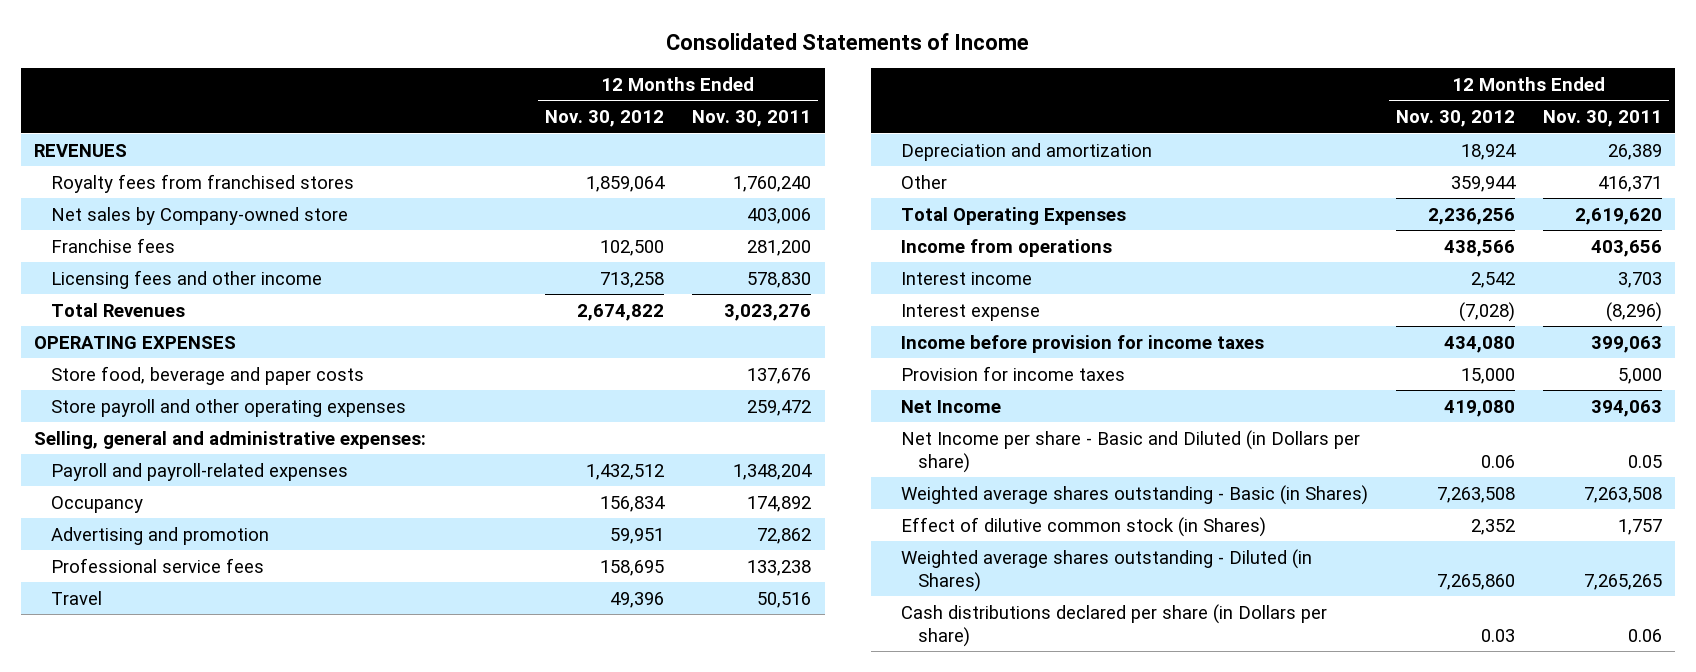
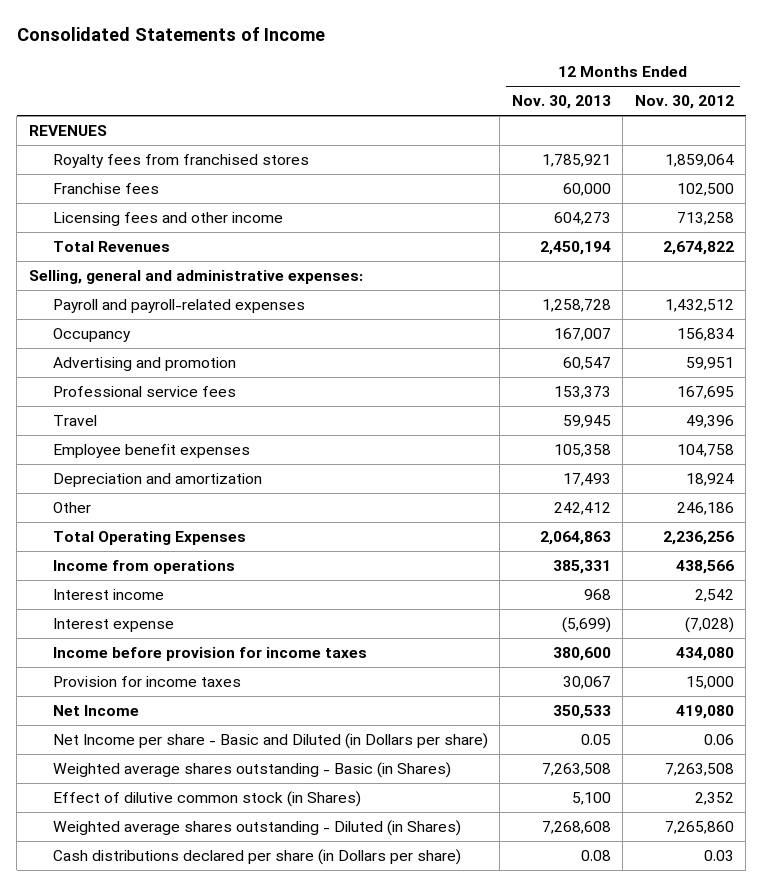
- | 12 Months Ended Nov. 30, 2012 | 12 Months Ended Nov. 30, 2011
+ | 12 Months Ended Nov. 30, 2013 | 12 Months Ended Nov. 30, 2012
- Net sales by Company-owned store | | 403,006
- OPERATING EXPENSES
- Store food, beverage and paper costs | | 137,676
- Store payroll and other operating expenses | | 259,472
- Professional service fees | 158,695 | 133,238
+ Professional service fees | 153,373 | 167,695
+ Employee benefit expenses | 105,358 | 104,758
- Other | 359,944 | 416,371
+ Other | 242,412 | 246,186

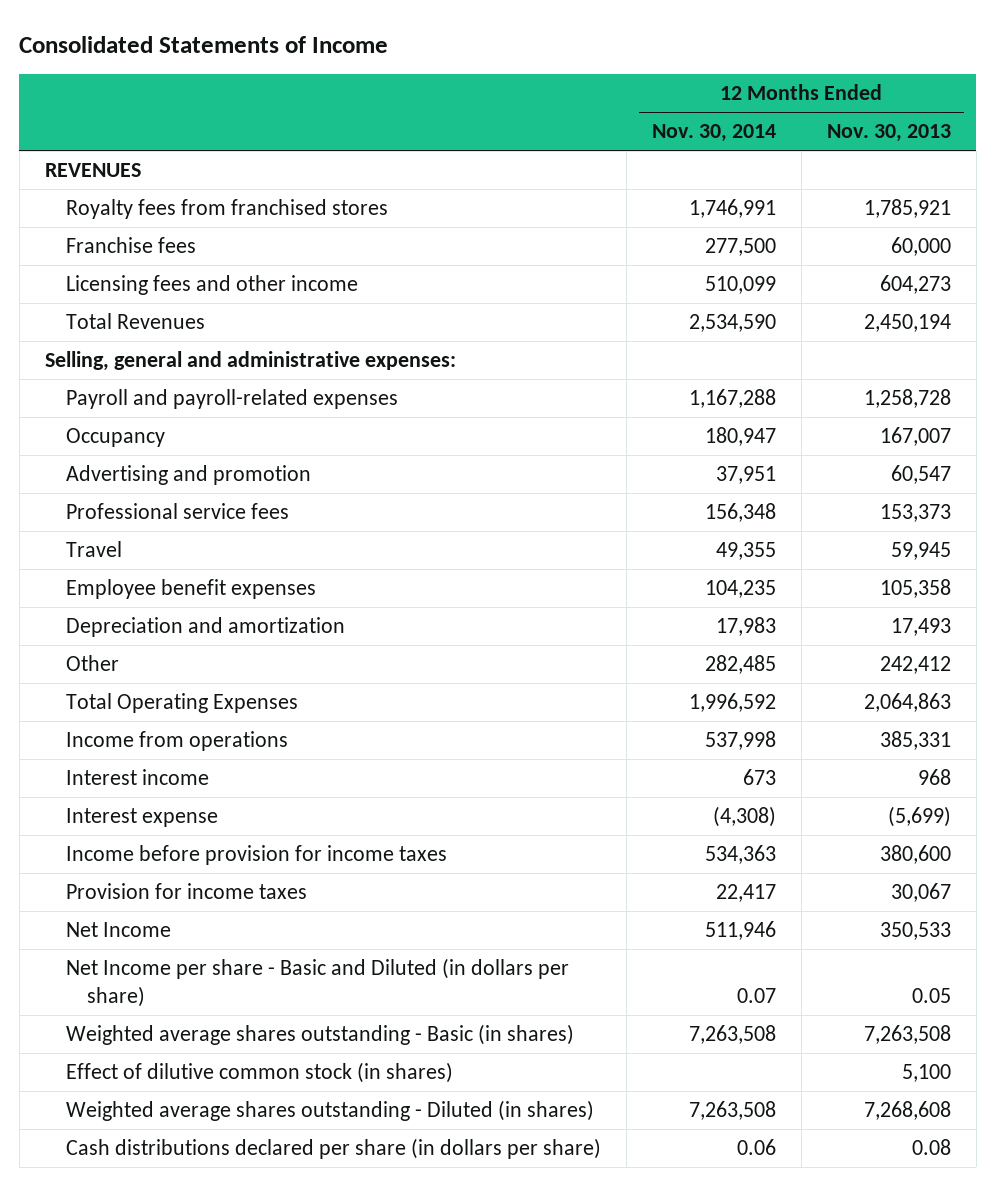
- | 12 Months Ended Nov. 30, 2013 | 12 Months Ended Nov. 30, 2012
+ | 12 Months Ended Nov. 30, 2014 | 12 Months Ended Nov. 30, 2013
- Net Income per share - Basic and Diluted (in Dollars per share) | 0.05 | 0.06
- Weighted average shares outstanding - Basic (in Shares) | 7,263,508 | 7,263,508
- Effect of dilutive common stock (in Shares) | 5,100 | 2,352
- Weighted average shares outstanding - Diluted (in Shares) | 7,268,608 | 7,265,860
- Cash distributions declared per share (in Dollars per share) | 0.08 | 0.03
+ Net Income per share - Basic and Diluted (in dollars per share) | 0.07 | 0.05
+ Weighted average shares outstanding - Basic (in shares) | 7,263,508 | 7,263,508
+ Effect of dilutive common stock (in shares) | | 5,100
+ Weighted average shares outstanding - Diluted (in shares) | 7,263,508 | 7,268,608
+ Cash distributions declared per share (in dollars per share) | 0.06 | 0.08

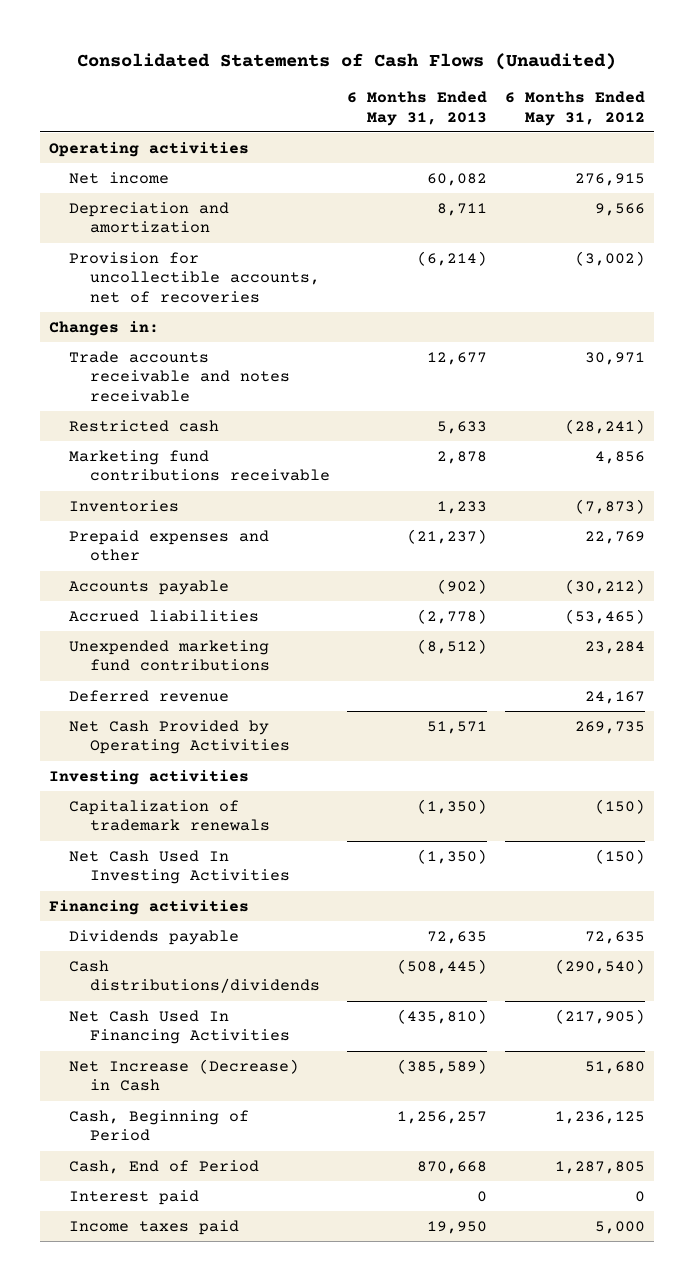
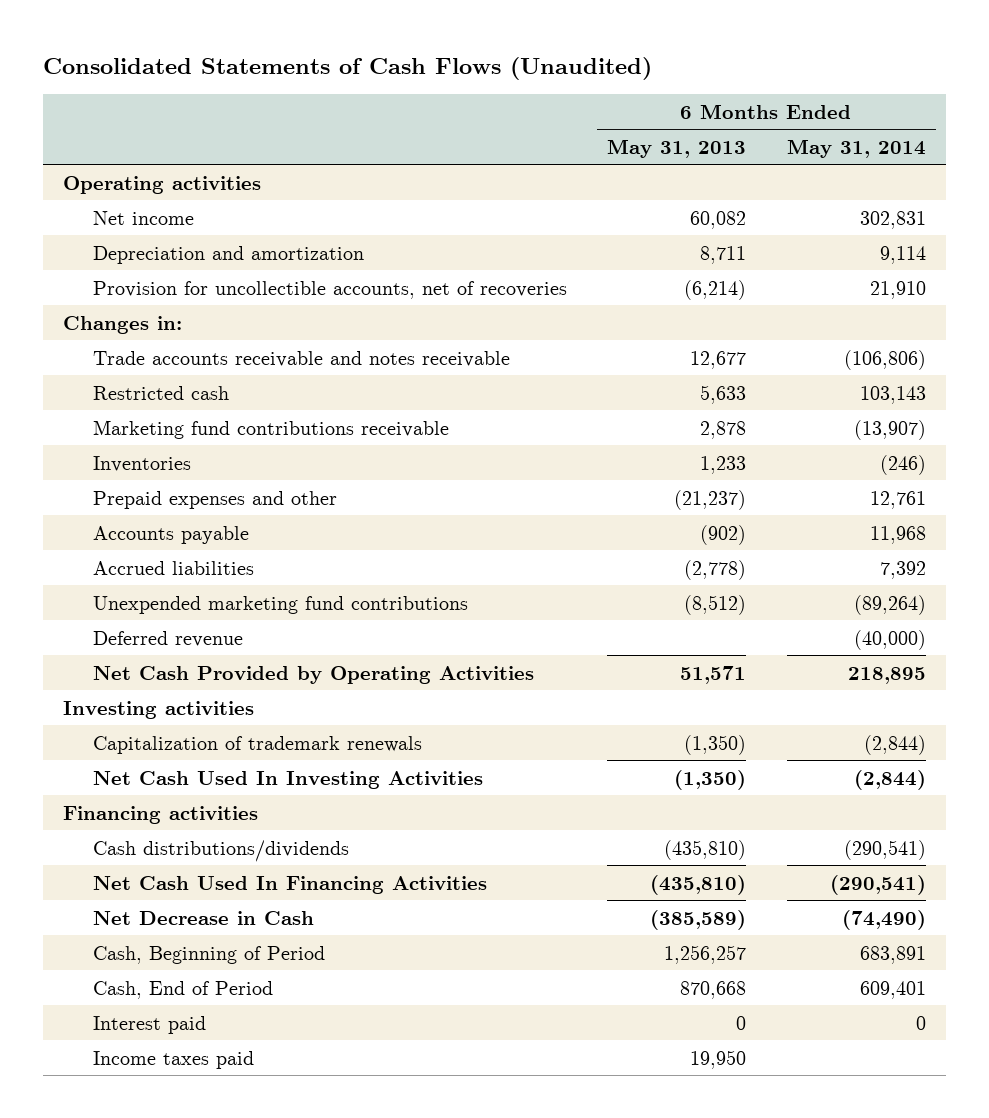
- | 6 Months Ended May 31, 2013 | 6 Months Ended May 31, 2012
+ | 6 Months Ended May 31, 2013 | 6 Months Ended May 31, 2014
- Dividends payable | 72,635 | 72,635
- Cash distributions/dividends | (508,445) | (290,540)
+ Cash distributions/dividends | (435,810) | (290,541)
- Net Increase (Decrease) in Cash | (385,589) | 51,680
+ Net Decrease in Cash | (385,589) | (74,490)

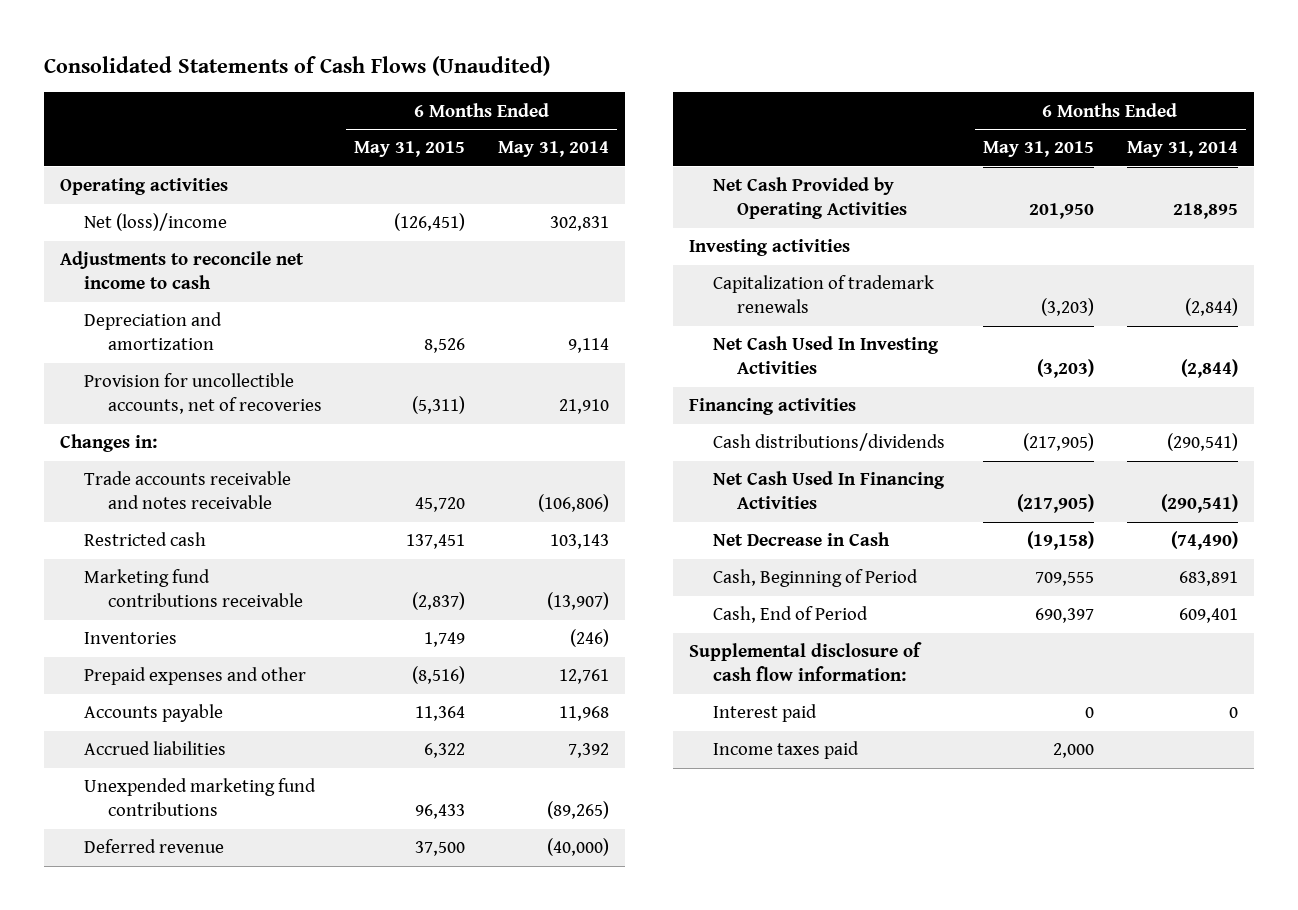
- | 6 Months Ended May 31, 2013 | 6 Months Ended May 31, 2014
+ | 6 Months Ended May 31, 2015 | 6 Months Ended May 31, 2014
- Net income | 60,082 | 302,831
+ Net (loss)/income | (126,451) | 302,831
+ Adjustments to reconcile net income to cash
- Unexpended marketing fund contributions | (8,512) | (89,264)
+ Unexpended marketing fund contributions | 96,433 | (89,265)
+ Supplemental disclosure of cash flow information:

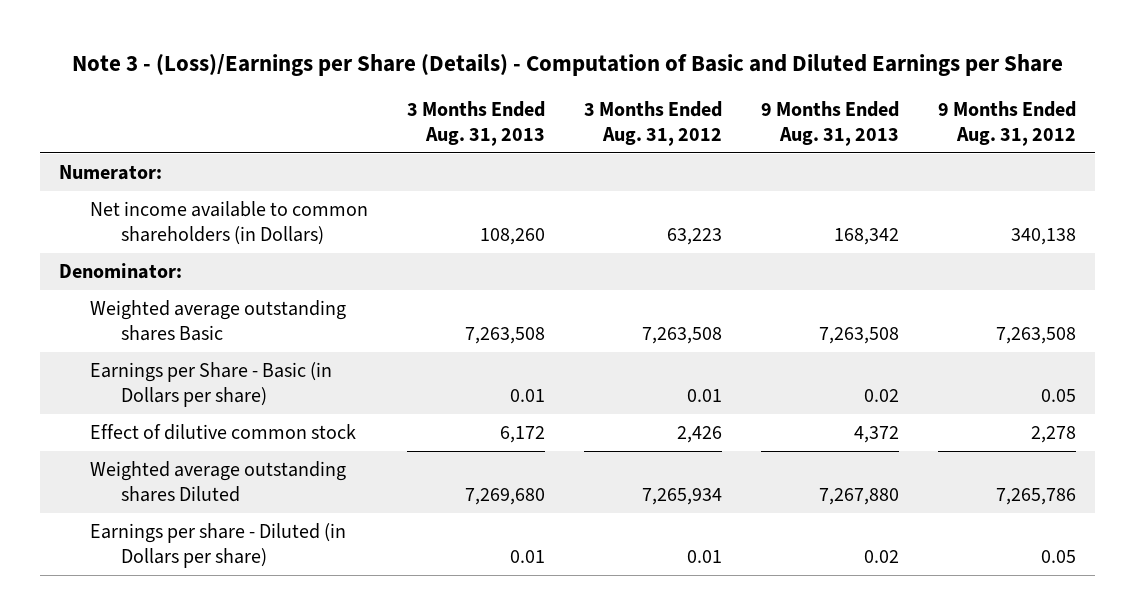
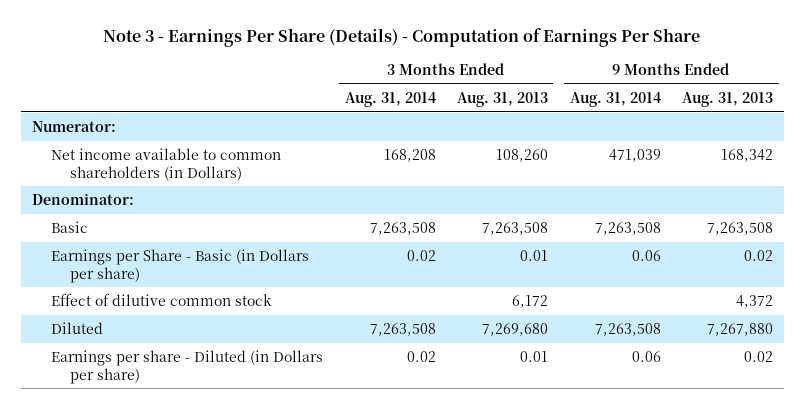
- Note 3 - (Loss)/Earnings per Share (Details) - Computation of Basic and Diluted Earnings per Share
+ Note 3 - Earnings Per Share (Details) - Computation of Earnings Per Share
- | 3 Months Ended Aug. 31, 2013 | 3 Months Ended Aug. 31, 2012 | 9 Months Ended Aug. 31, 2013 | 9 Months Ended Aug. 31, 2012
+ | 3 Months Ended Aug. 31, 2014 | 3 Months Ended Aug. 31, 2013 | 9 Months Ended Aug. 31, 2014 | 9 Months Ended Aug. 31, 2013
- Weighted average outstanding shares Basic | 7,263,508 | 7,263,508 | 7,263,508 | 7,263,508
+ Basic | 7,263,508 | 7,263,508 | 7,263,508 | 7,263,508
- Weighted average outstanding shares Diluted | 7,269,680 | 7,265,934 | 7,267,880 | 7,265,786
+ Diluted | 7,263,508 | 7,269,680 | 7,263,508 | 7,267,880

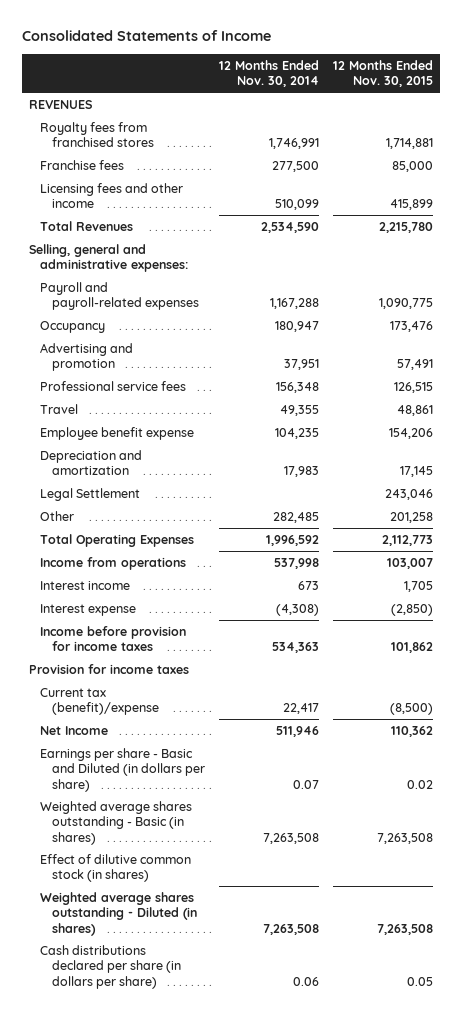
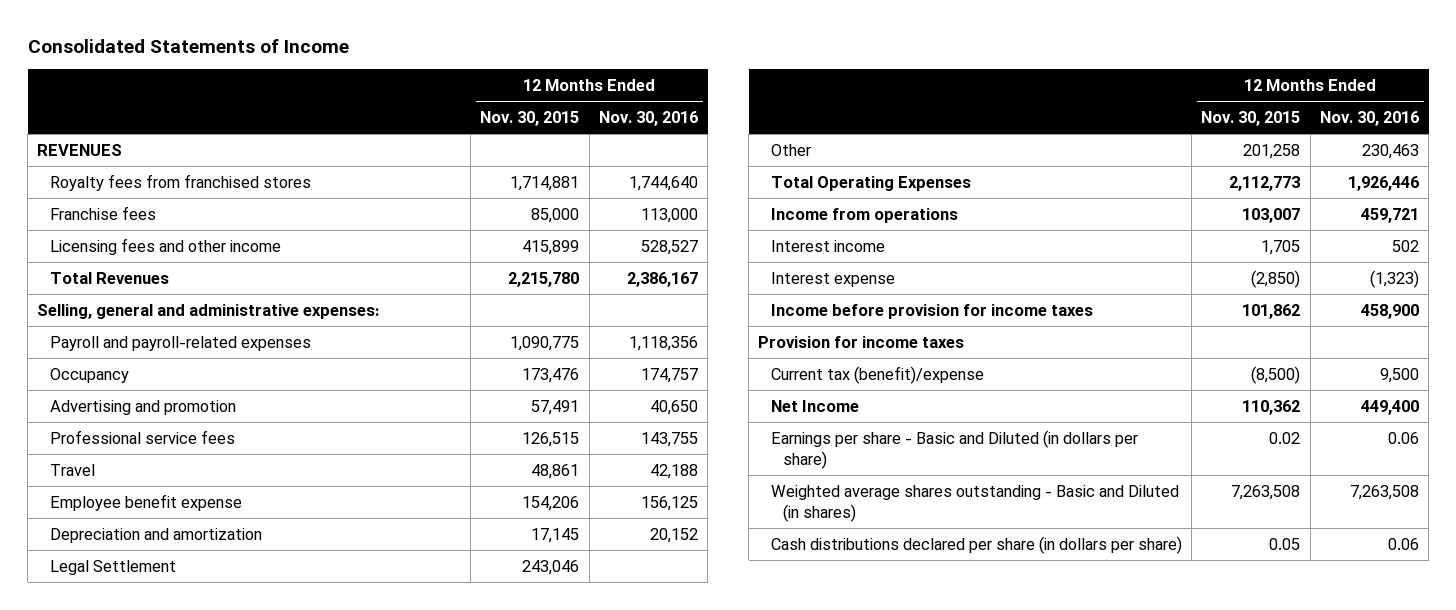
- | 12 Months Ended Nov. 30, 2014 | 12 Months Ended Nov. 30, 2015
+ | 12 Months Ended Nov. 30, 2015 | 12 Months Ended Nov. 30, 2016
- Weighted average shares outstanding - Basic (in shares) | 7,263,508 | 7,263,508
- Effect of dilutive common stock (in shares)
- Weighted average shares outstanding - Diluted (in shares) | 7,263,508 | 7,263,508
+ Weighted average shares outstanding - Basic and Diluted (in shares) | 7,263,508 | 7,263,508

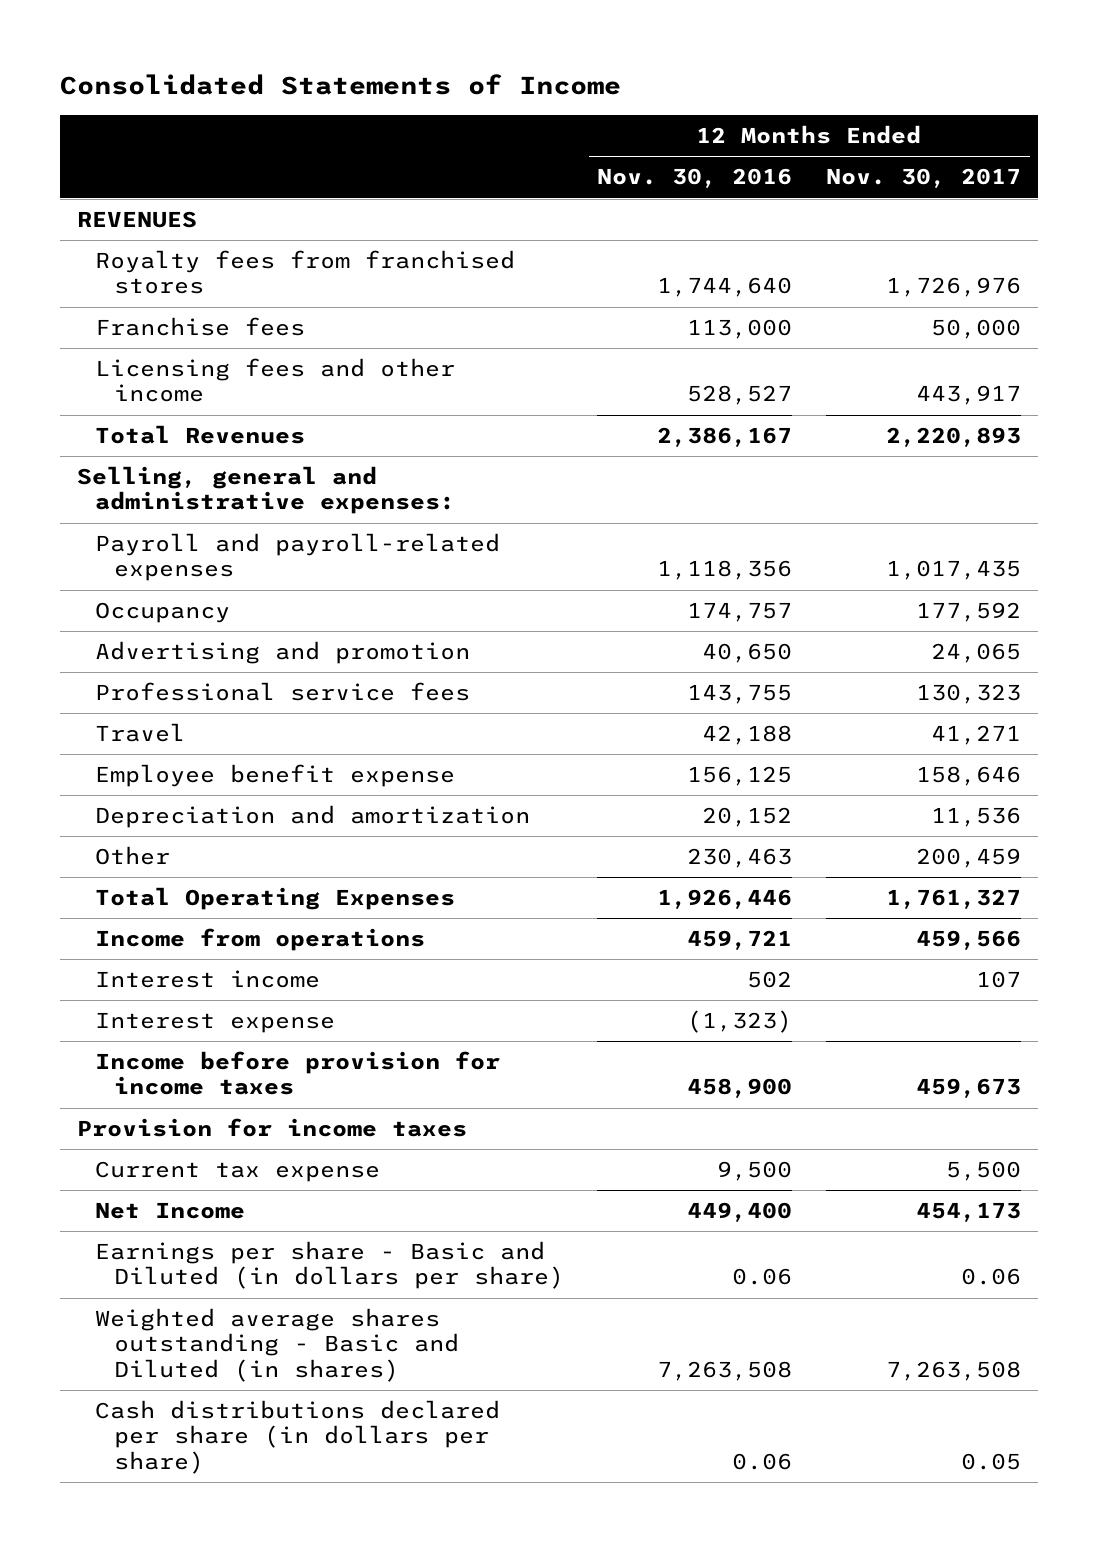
- | 12 Months Ended Nov. 30, 2015 | 12 Months Ended Nov. 30, 2016
+ | 12 Months Ended Nov. 30, 2016 | 12 Months Ended Nov. 30, 2017
- Legal Settlement | 243,046 |
- Current tax (benefit)/expense | (8,500) | 9,500
+ Current tax expense | 9,500 | 5,500

